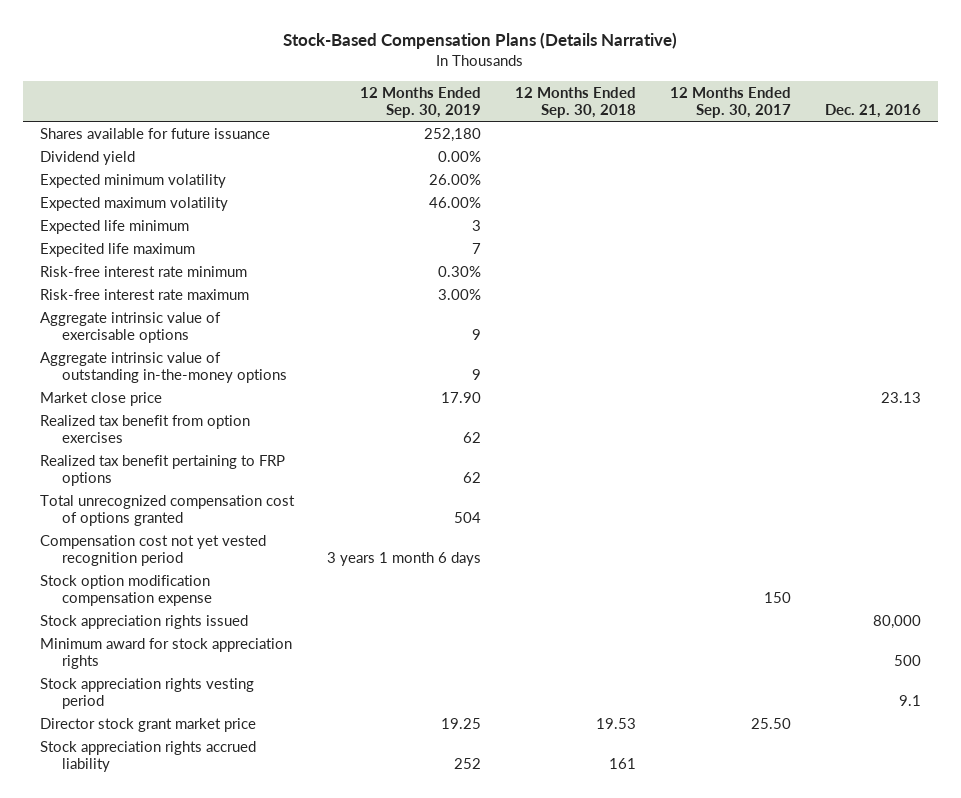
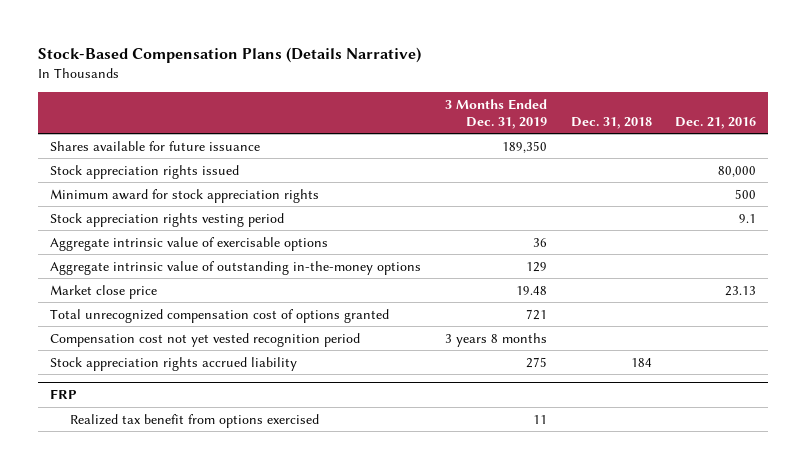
- | 12 Months Ended Sep. 30, 2019 | 12 Months Ended Sep. 30, 2018 | 12 Months Ended Sep. 30, 2017 | Dec. 21, 2016
+ | 3 Months Ended Dec. 31, 2019 | Dec. 31, 2018 | Dec. 21, 2016
- Dividend yield | 0.00% | | |
- Expected minimum volatility | 26.00% | | |
- Expected maximum volatility | 46.00% | | |
- Expected life minimum | 3 | | |
- Expecited life maximum | 7 | | |
- Risk-free interest rate minimum | 0.30% | | |
- Risk-free interest rate maximum | 3.00% | | |
moved up: Stock appreciation rights issued | | | 80,000
moved up: Minimum award for stock appreciation rights | | | 500
moved up: Stock appreciation rights vesting period | | | 9.1
- Realized tax benefit from option exercises | 62 | | |
- Realized tax benefit pertaining to FRP options | 62 | | |
- Stock option modification compensation expense | | | 150 |
- Director stock grant market price | 19.25 | 19.53 | 25.50 |
+ FRP
+ Realized tax benefit from options exercised | 11 | |

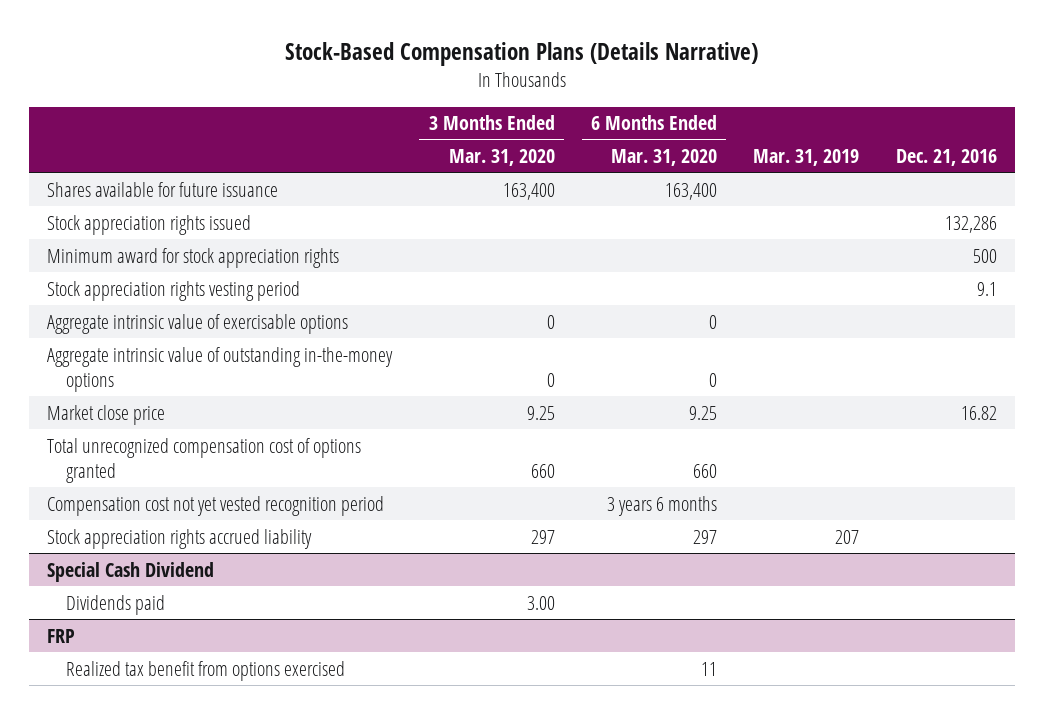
- | 3 Months Ended Dec. 31, 2019 | Dec. 31, 2018 | Dec. 21, 2016
+ | 3 Months Ended Mar. 31, 2020 | 6 Months Ended Mar. 31, 2020 | Mar. 31, 2019 | Dec. 21, 2016
- Stock appreciation rights issued | | | 80,000
+ Stock appreciation rights issued | | | | 132,286
- Market close price | 19.48 | | 23.13
+ Market close price | 9.25 | 9.25 | | 16.82
+ Special Cash Dividend
+ Dividends paid | 3.00 | | |

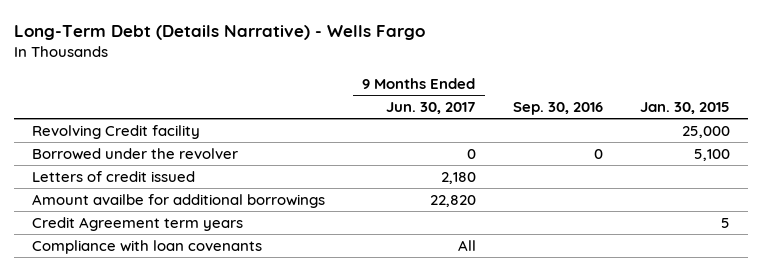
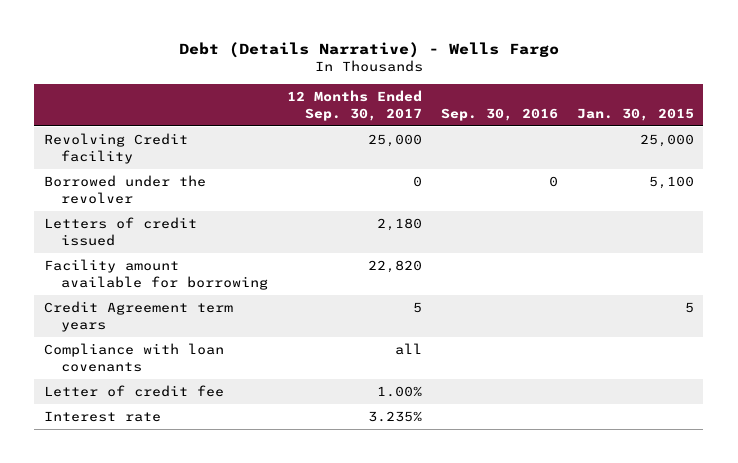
- Long-Term Debt (Details Narrative) - Wells Fargo
+ Debt (Details Narrative) - Wells Fargo
- | 9 Months Ended Jun. 30, 2017 | Sep. 30, 2016 | Jan. 30, 2015
+ | 12 Months Ended Sep. 30, 2017 | Sep. 30, 2016 | Jan. 30, 2015
- Amount availbe for additional borrowings | 22,820 | |
+ Facility amount available for borrowing | 22,820 | |
+ Letter of credit fee | 1.00% | |
+ Interest rate | 3.235% | |

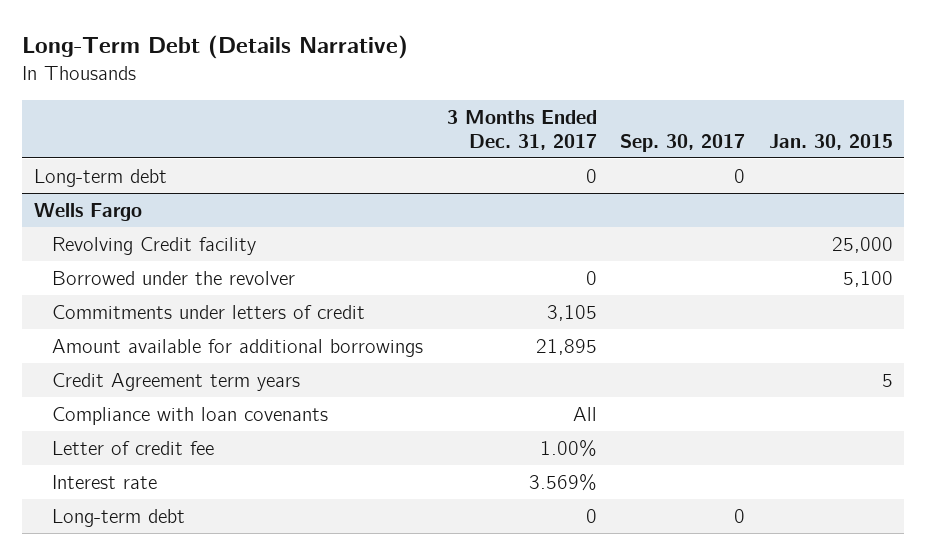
- Debt (Details Narrative) - Wells Fargo
+ Long-Term Debt (Details Narrative)
- | 12 Months Ended Sep. 30, 2017 | Sep. 30, 2016 | Jan. 30, 2015
+ | 3 Months Ended Dec. 31, 2017 | Sep. 30, 2017 | Jan. 30, 2015
- Revolving Credit facility | 25,000 | | 25,000
- Borrowed under the revolver | 0 | 0 | 5,100
- Letters of credit issued | 2,180 | |
- Facility amount available for borrowing | 22,820 | |
- Credit Agreement term years | 5 | | 5
- Compliance with loan covenants | all | |
- Letter of credit fee | 1.00% | |
- Interest rate | 3.235% | |
+ Long-term debt | 0 | 0 |
+ Wells Fargo
+ Revolving Credit facility | | | 25,000
+ Borrowed under the revolver | 0 | | 5,100
+ Commitments under letters of credit | 3,105 | |
+ Amount available for additional borrowings | 21,895 | |
+ Credit Agreement term years | | | 5
+ Compliance with loan covenants | All | |
+ Letter of credit fee | 1.00% | |
+ Interest rate | 3.569% | |
+ Long-term debt | 0 | 0 |

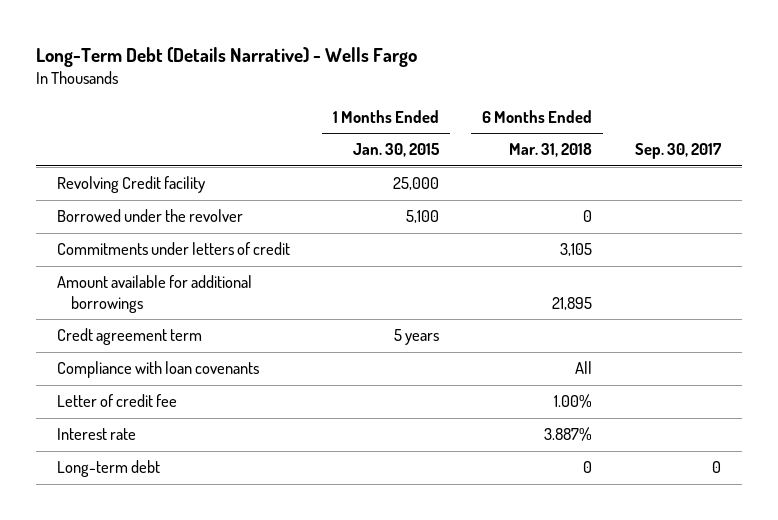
- Long-Term Debt (Details Narrative)
+ Long-Term Debt (Details Narrative) - Wells Fargo
- | 3 Months Ended Dec. 31, 2017 | Sep. 30, 2017 | Jan. 30, 2015
+ | 1 Months Ended Jan. 30, 2015 | 6 Months Ended Mar. 31, 2018 | Sep. 30, 2017
+ Revolving Credit facility | 25,000 | |
+ Borrowed under the revolver | 5,100 | 0 |
+ Commitments under letters of credit | | 3,105 |
+ Amount available for additional borrowings | | 21,895 |
+ Credt agreement term | 5 years | |
+ Compliance with loan covenants | | All |
+ Letter of credit fee | | 1.00% |
+ Interest rate | | 3.887% |
- Wells Fargo
- Revolving Credit facility | | | 25,000
- Borrowed under the revolver | 0 | | 5,100
- Commitments under letters of credit | 3,105 | |
- Amount available for additional borrowings | 21,895 | |
- Credit Agreement term years | | | 5
- Compliance with loan covenants | All | |
- Letter of credit fee | 1.00% | |
- Interest rate | 3.569% | |
- Long-term debt | 0 | 0 |

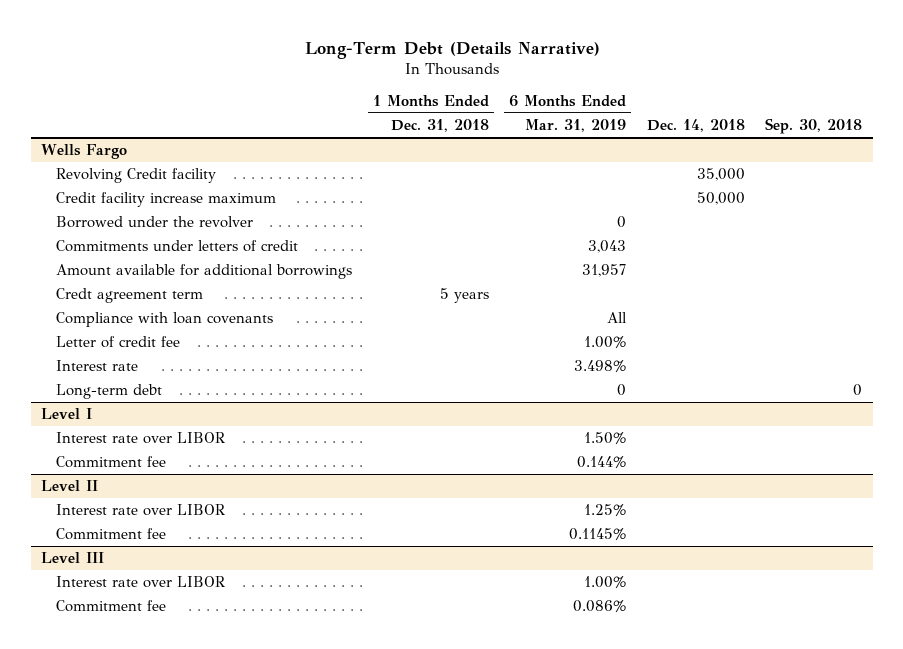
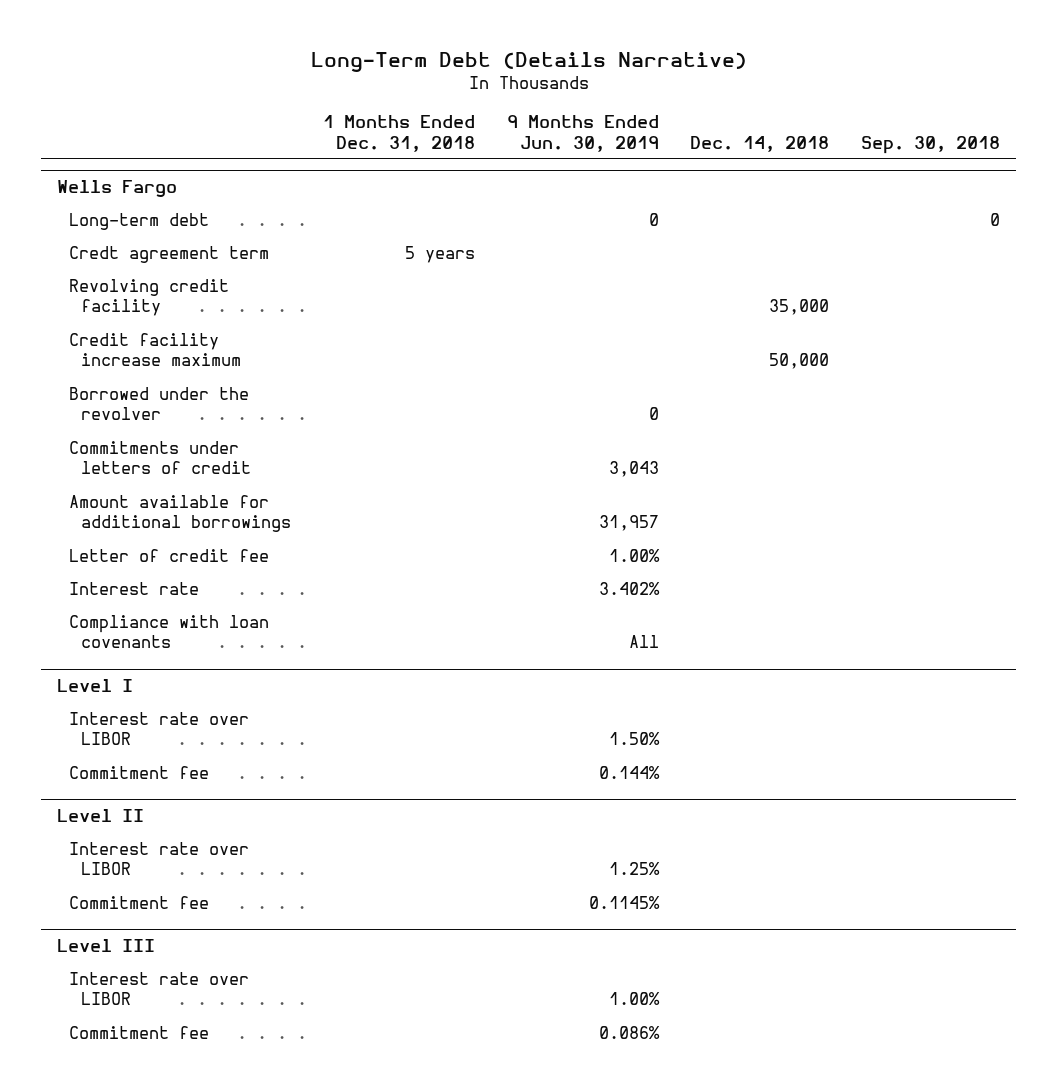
- | 1 Months Ended Dec. 31, 2018 | 6 Months Ended Mar. 31, 2019 | Dec. 14, 2018 | Sep. 30, 2018
+ | 1 Months Ended Dec. 31, 2018 | 9 Months Ended Jun. 30, 2019 | Dec. 14, 2018 | Sep. 30, 2018
@ Wells Fargo
- Revolving Credit facility | | | 35,000 |
moved up: Long-term debt | | 0 | | 0
moved up: Credt agreement term | 5 years | | |
+ Revolving credit facility | | | 35,000 |
moved down: Compliance with loan covenants | | All | |

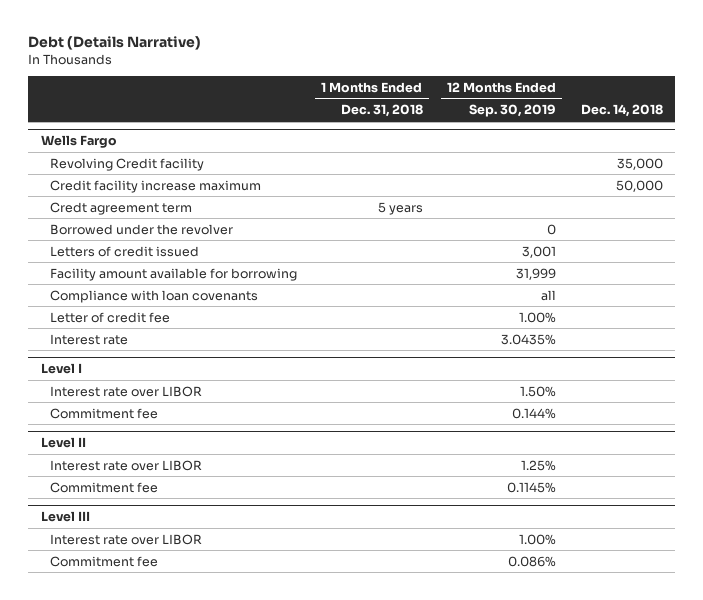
- Long-Term Debt (Details Narrative)
+ Debt (Details Narrative)
- | 1 Months Ended Dec. 31, 2018 | 9 Months Ended Jun. 30, 2019 | Dec. 14, 2018 | Sep. 30, 2018
+ | 1 Months Ended Dec. 31, 2018 | 12 Months Ended Sep. 30, 2019 | Dec. 14, 2018
@ Wells Fargo
- Long-term debt | | 0 | | 0
- Revolving credit facility | | | 35,000 |
+ Revolving Credit facility | | | 35,000
moved down: Credt agreement term | 5 years | |
- Commitments under letters of credit | | 3,043 | |
- Amount available for additional borrowings | | 31,957 | |
+ Letters of credit issued | | 3,001 |
+ Facility amount available for borrowing | | 31,999 |
moved up: Compliance with loan covenants | | all |

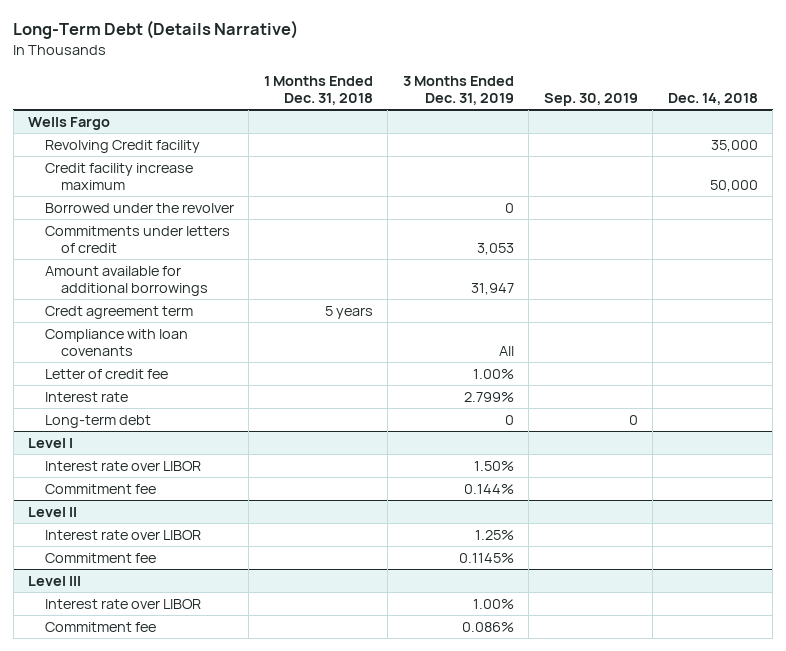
- Debt (Details Narrative)
+ Long-Term Debt (Details Narrative)
- | 1 Months Ended Dec. 31, 2018 | 12 Months Ended Sep. 30, 2019 | Dec. 14, 2018
+ | 1 Months Ended Dec. 31, 2018 | 3 Months Ended Dec. 31, 2019 | Sep. 30, 2019 | Dec. 14, 2018
@ Wells Fargo
- Letters of credit issued | | 3,001 |
- Facility amount available for borrowing | | 31,999 |
+ Commitments under letters of credit | | 3,053 | |
+ Amount available for additional borrowings | | 31,947 | |
moved down: Credt agreement term | 5 years | | |
+ Long-term debt | | 0 | 0 |

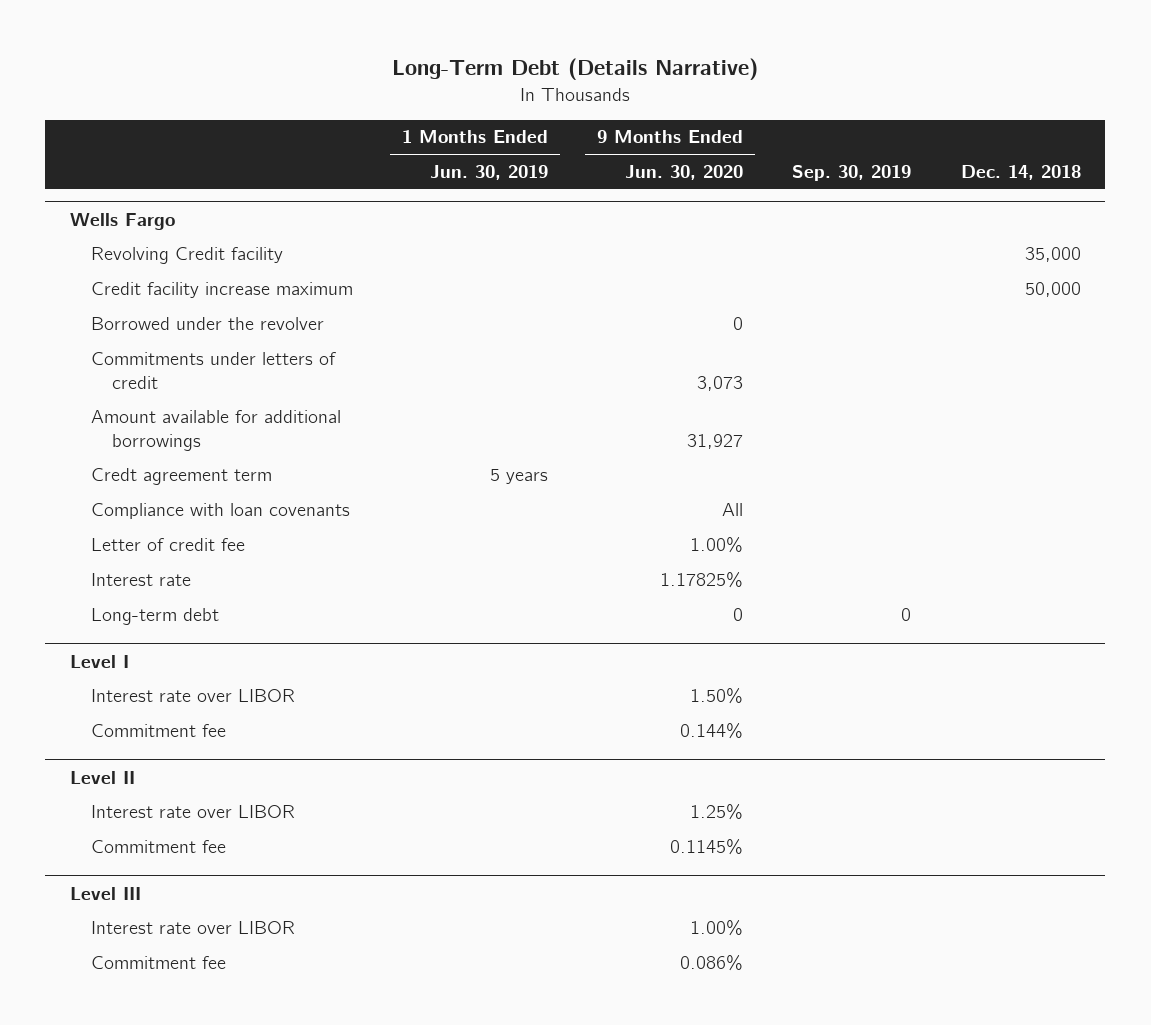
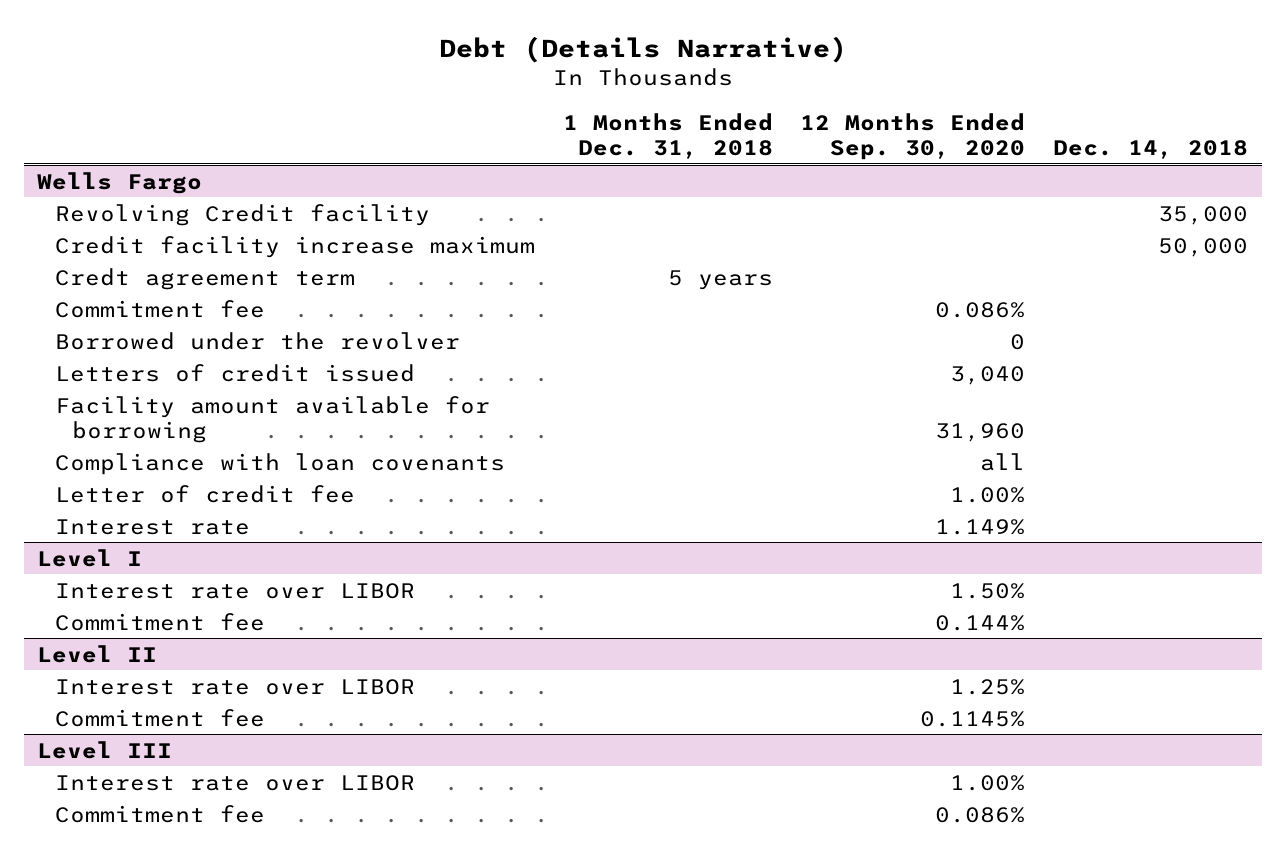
- Long-Term Debt (Details Narrative)
+ Debt (Details Narrative)
- | 1 Months Ended Jun. 30, 2019 | 9 Months Ended Jun. 30, 2020 | Sep. 30, 2019 | Dec. 14, 2018
+ | 1 Months Ended Dec. 31, 2018 | 12 Months Ended Sep. 30, 2020 | Dec. 14, 2018
@ Wells Fargo
- Commitments under letters of credit | | 3,073 | |
- Amount available for additional borrowings | | 31,927 | |
+ Commitment fee | | 0.086% |
moved down: Borrowed under the revolver | | 0 |
+ Letters of credit issued | | 3,040 |
+ Facility amount available for borrowing | | 31,960 |
- Long-term debt | | 0 | 0 |

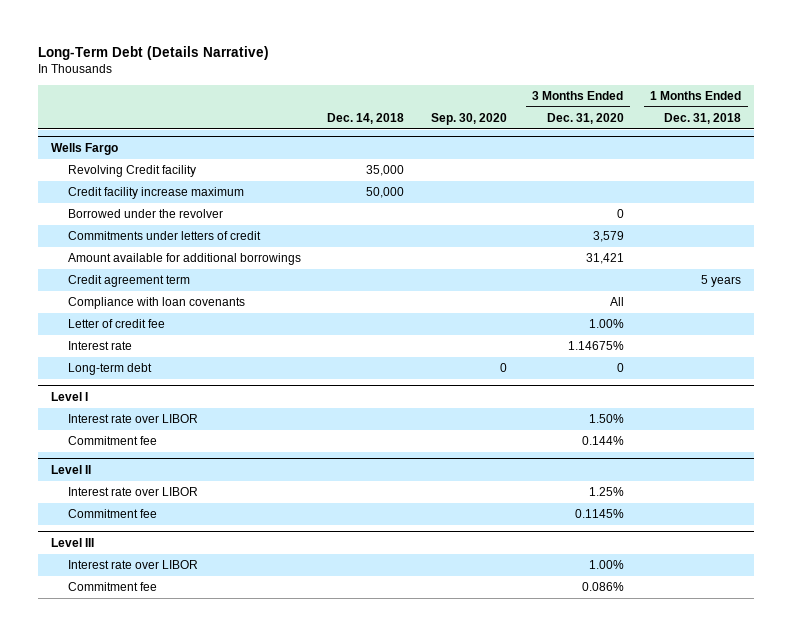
- Debt (Details Narrative)
+ Long-Term Debt (Details Narrative)
- | 1 Months Ended Dec. 31, 2018 | 12 Months Ended Sep. 30, 2020 | Dec. 14, 2018
+ | Dec. 14, 2018 | Sep. 30, 2020 | 3 Months Ended Dec. 31, 2020 | 1 Months Ended Dec. 31, 2018
@ Wells Fargo
- Credt agreement term | 5 years | |
- Commitment fee | | 0.086% |
- Letters of credit issued | | 3,040 |
- Facility amount available for borrowing | | 31,960 |
+ Commitments under letters of credit | | | 3,579 |
+ Amount available for additional borrowings | | | 31,421 |
+ Credit agreement term | | | | 5 years
+ Long-term debt | | 0 | 0 |

